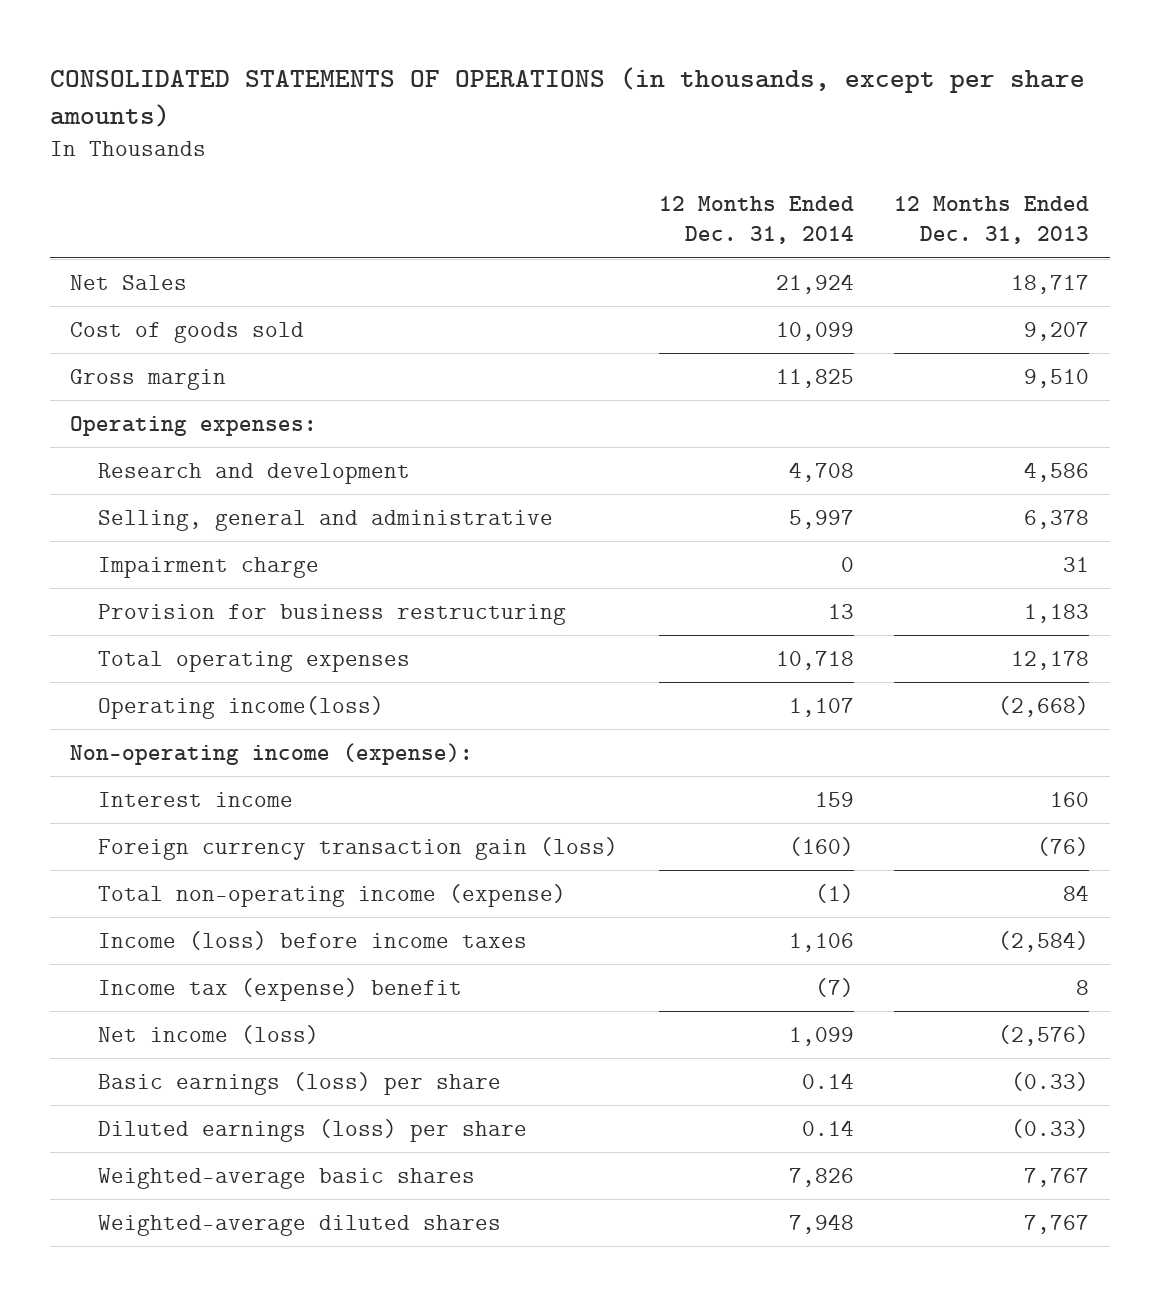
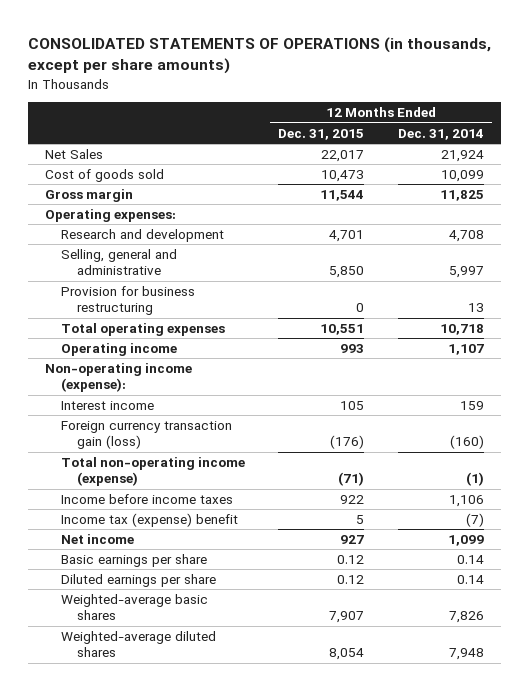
- | 12 Months Ended Dec. 31, 2014 | 12 Months Ended Dec. 31, 2013
+ | 12 Months Ended Dec. 31, 2015 | 12 Months Ended Dec. 31, 2014
- Impairment charge | 0 | 31
- Operating income(loss) | 1,107 | (2,668)
+ Operating income | 993 | 1,107
- Income (loss) before income taxes | 1,106 | (2,584)
+ Income before income taxes | 922 | 1,106
- Net income (loss) | 1,099 | (2,576)
- Basic earnings (loss) per share | 0.14 | (0.33)
- Diluted earnings (loss) per share | 0.14 | (0.33)
+ Net income | 927 | 1,099
+ Basic earnings per share | 0.12 | 0.14
+ Diluted earnings per share | 0.12 | 0.14

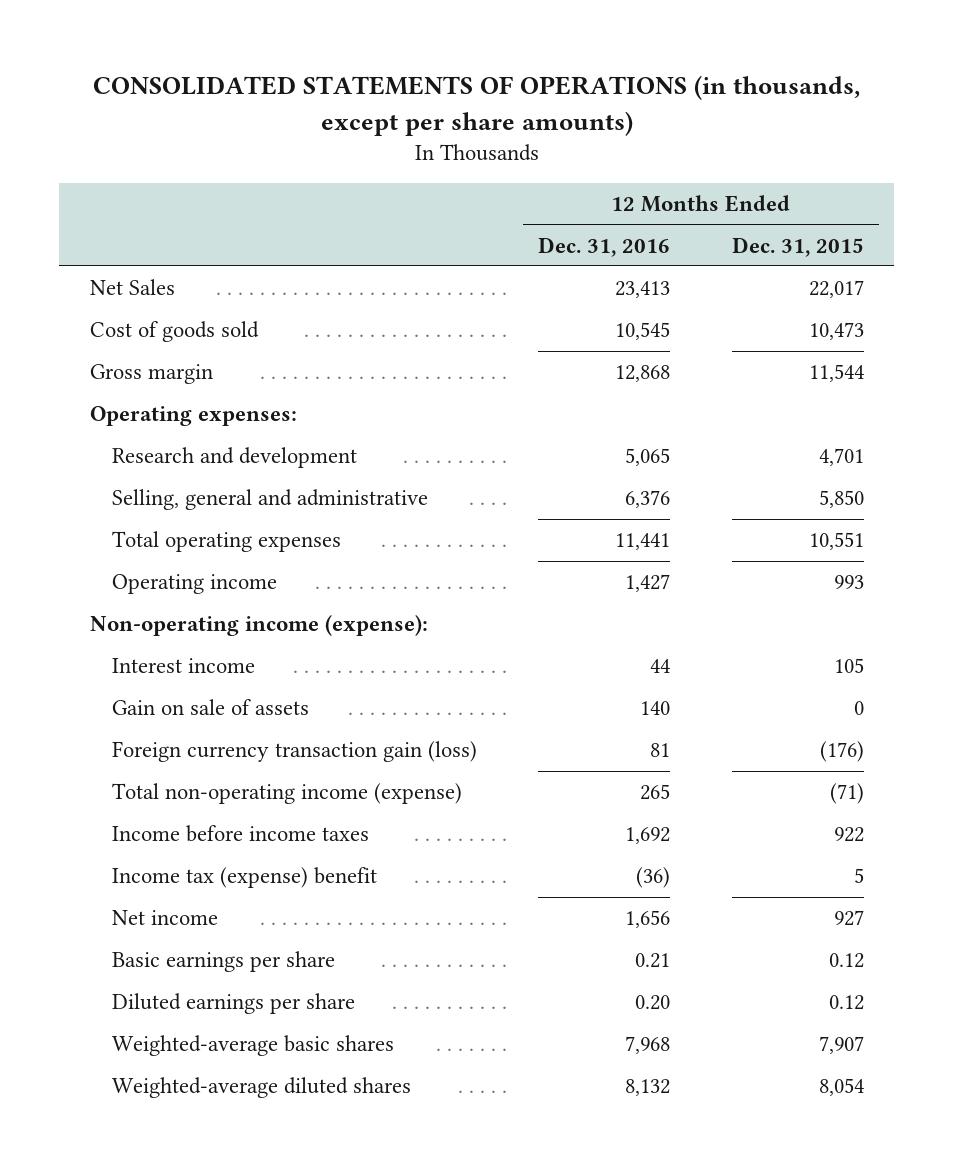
- | 12 Months Ended Dec. 31, 2015 | 12 Months Ended Dec. 31, 2014
+ | 12 Months Ended Dec. 31, 2016 | 12 Months Ended Dec. 31, 2015
- Provision for business restructuring | 0 | 13
+ Gain on sale of assets | 140 | 0

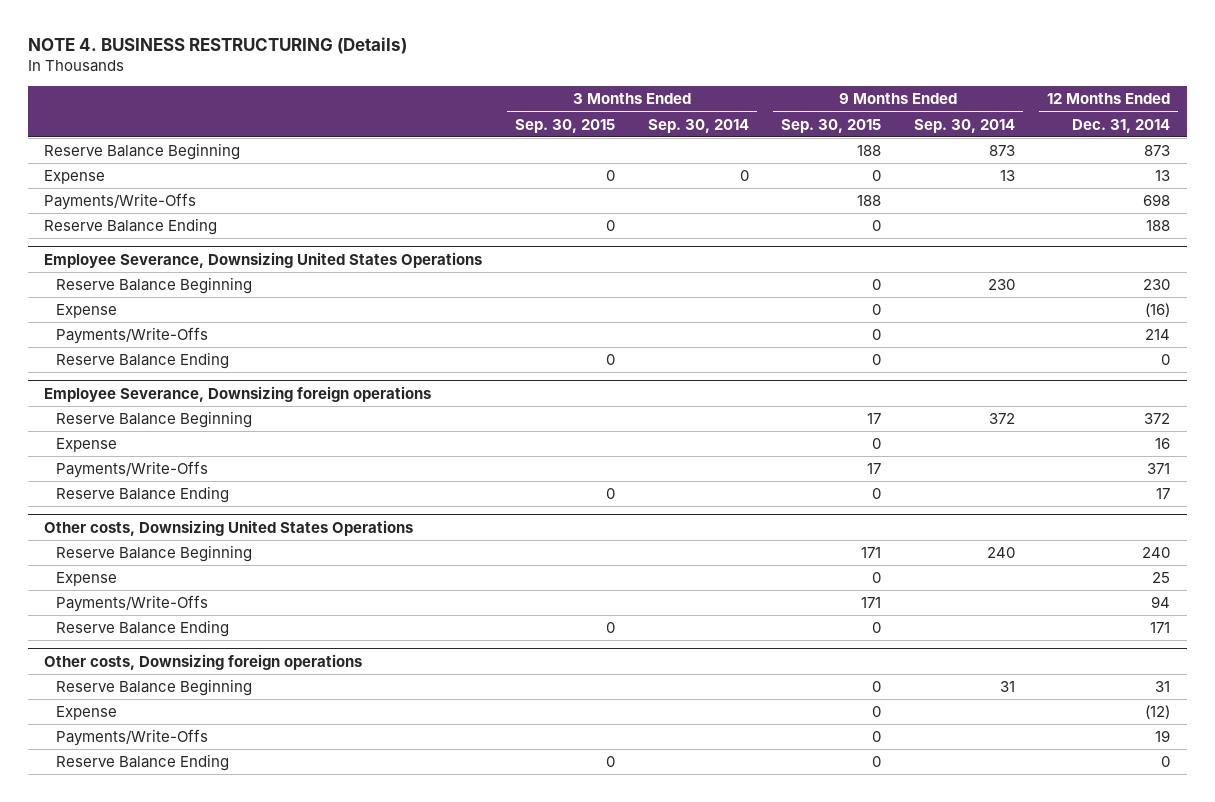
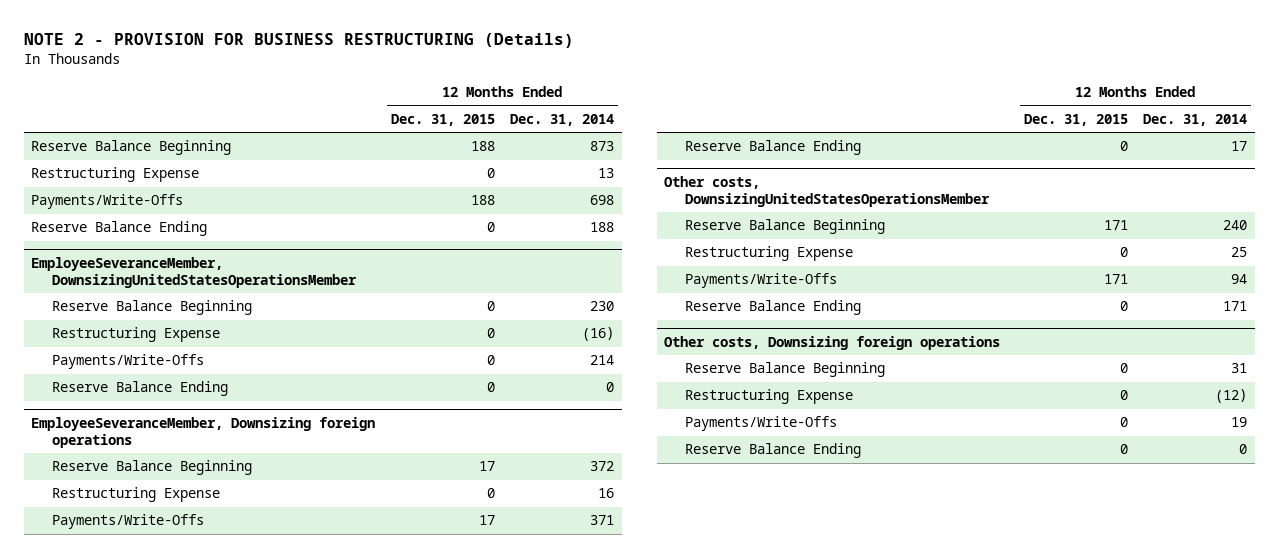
- NOTE 4. BUSINESS RESTRUCTURING (Details)
+ NOTE 2 - PROVISION FOR BUSINESS RESTRUCTURING (Details)
- | 3 Months Ended Sep. 30, 2015 | 3 Months Ended Sep. 30, 2014 | 9 Months Ended Sep. 30, 2015 | 9 Months Ended Sep. 30, 2014 | 12 Months Ended Dec. 31, 2014
+ | 12 Months Ended Dec. 31, 2015 | 12 Months Ended Dec. 31, 2014
- Expense | 0 | 0 | 0 | 13 | 13
+ Restructuring Expense | 0 | 13
- Employee Severance, Downsizing United States Operations
+ EmployeeSeveranceMember, DownsizingUnitedStatesOperationsMember
- Expense | | | 0 | | (16)
+ Restructuring Expense | 0 | (16)
- Employee Severance, Downsizing foreign operations
+ EmployeeSeveranceMember, Downsizing foreign operations
- Expense | | | 0 | | 16
+ Restructuring Expense | 0 | 16
- Other costs, Downsizing United States Operations
+ Other costs, DownsizingUnitedStatesOperationsMember
- Expense | | | 0 | | 25
+ Restructuring Expense | 0 | 25
@ Other costs, Downsizing foreign operations
- Expense | | | 0 | | (12)
+ Restructuring Expense | 0 | (12)

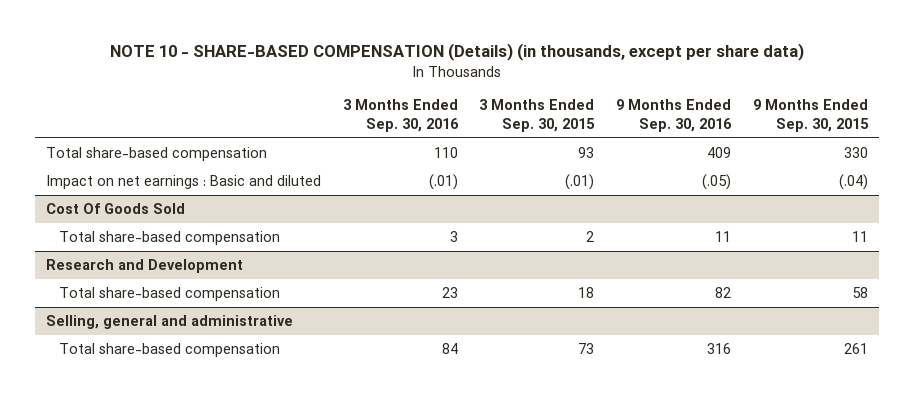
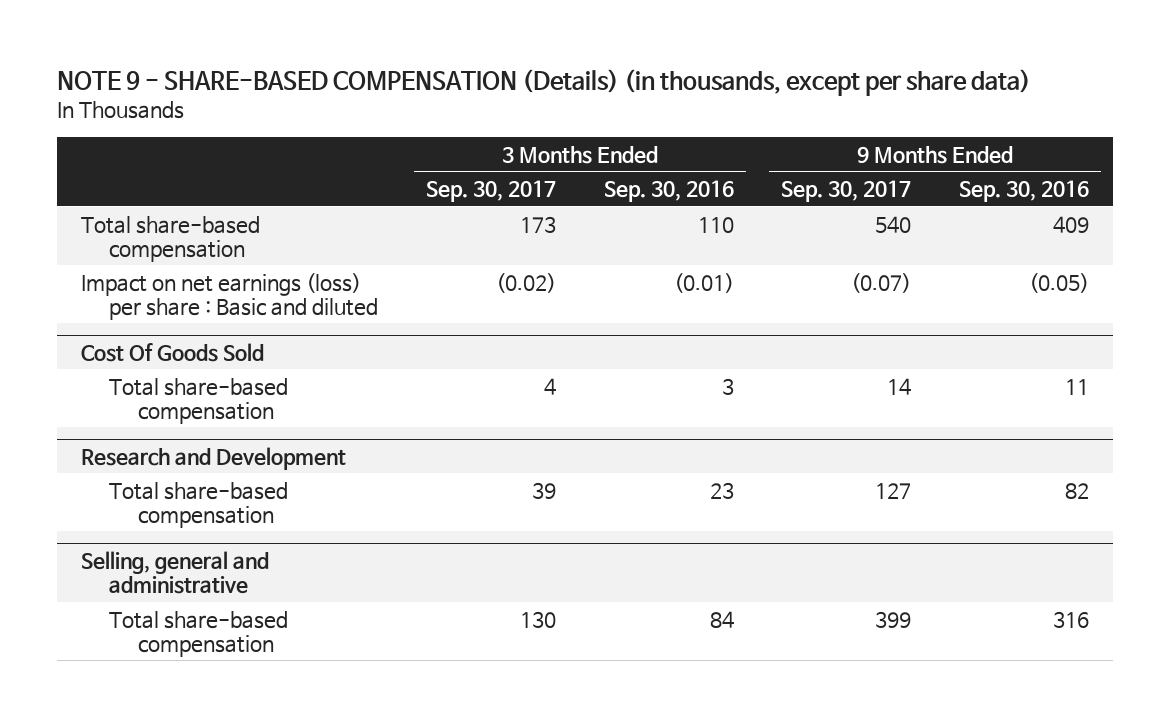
- NOTE 10 - SHARE-BASED COMPENSATION (Details) (in thousands, except per share data)
+ NOTE 9 - SHARE-BASED COMPENSATION (Details) (in thousands, except per share data)
- | 3 Months Ended Sep. 30, 2016 | 3 Months Ended Sep. 30, 2015 | 9 Months Ended Sep. 30, 2016 | 9 Months Ended Sep. 30, 2015
+ | 3 Months Ended Sep. 30, 2017 | 3 Months Ended Sep. 30, 2016 | 9 Months Ended Sep. 30, 2017 | 9 Months Ended Sep. 30, 2016
- Impact on net earnings : Basic and diluted | (.01) | (.01) | (.05) | (.04)
+ Impact on net earnings (loss) per share : Basic and diluted | (0.02) | (0.01) | (0.07) | (0.05)

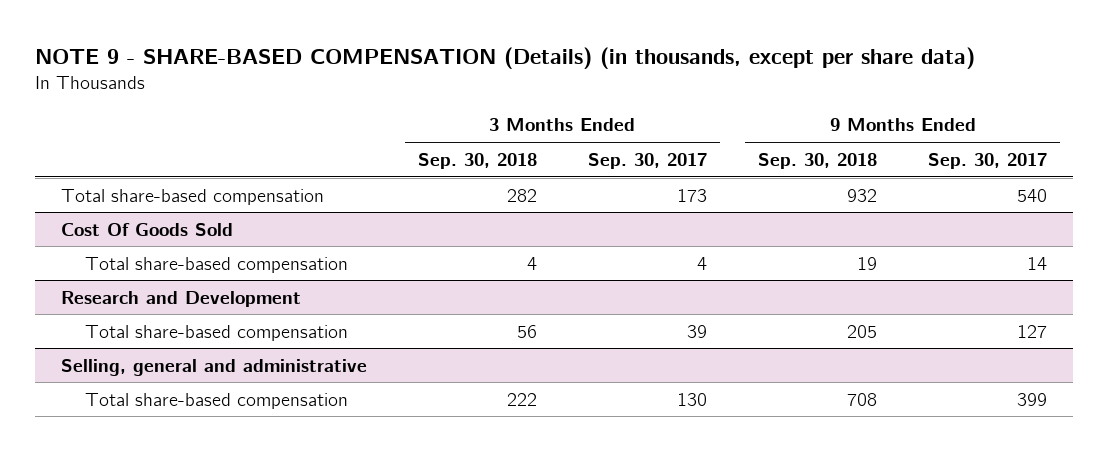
- | 3 Months Ended Sep. 30, 2017 | 3 Months Ended Sep. 30, 2016 | 9 Months Ended Sep. 30, 2017 | 9 Months Ended Sep. 30, 2016
+ | 3 Months Ended Sep. 30, 2018 | 3 Months Ended Sep. 30, 2017 | 9 Months Ended Sep. 30, 2018 | 9 Months Ended Sep. 30, 2017
- Impact on net earnings (loss) per share : Basic and diluted | (0.02) | (0.01) | (0.07) | (0.05)

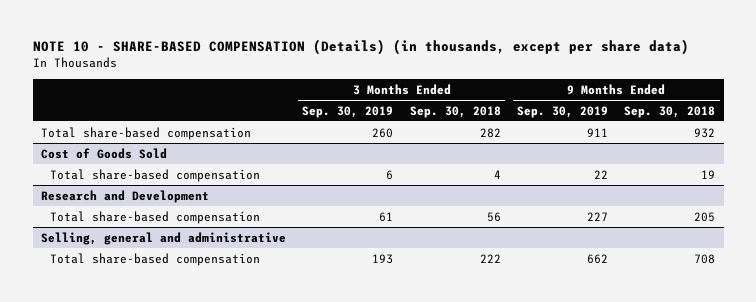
- NOTE 9 - SHARE-BASED COMPENSATION (Details) (in thousands, except per share data)
+ NOTE 10 - SHARE-BASED COMPENSATION (Details) (in thousands, except per share data)
- | 3 Months Ended Sep. 30, 2018 | 3 Months Ended Sep. 30, 2017 | 9 Months Ended Sep. 30, 2018 | 9 Months Ended Sep. 30, 2017
+ | 3 Months Ended Sep. 30, 2019 | 3 Months Ended Sep. 30, 2018 | 9 Months Ended Sep. 30, 2019 | 9 Months Ended Sep. 30, 2018
- Cost Of Goods Sold
+ Cost of Goods Sold

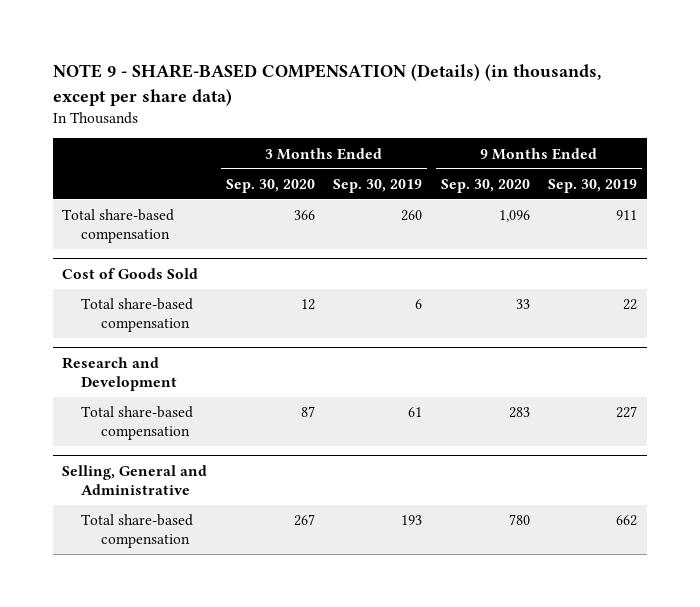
- NOTE 10 - SHARE-BASED COMPENSATION (Details) (in thousands, except per share data)
+ NOTE 9 - SHARE-BASED COMPENSATION (Details) (in thousands, except per share data)
- | 3 Months Ended Sep. 30, 2019 | 3 Months Ended Sep. 30, 2018 | 9 Months Ended Sep. 30, 2019 | 9 Months Ended Sep. 30, 2018
+ | 3 Months Ended Sep. 30, 2020 | 3 Months Ended Sep. 30, 2019 | 9 Months Ended Sep. 30, 2020 | 9 Months Ended Sep. 30, 2019
- Selling, general and administrative
+ Selling, General and Administrative

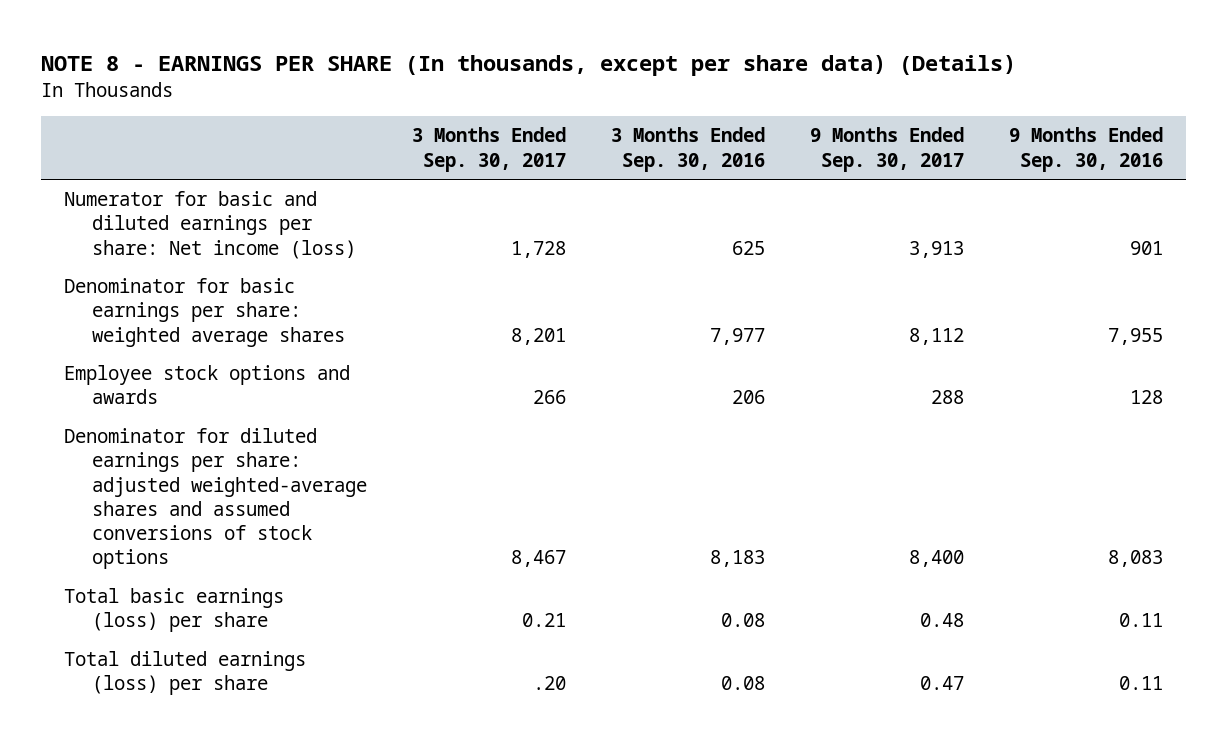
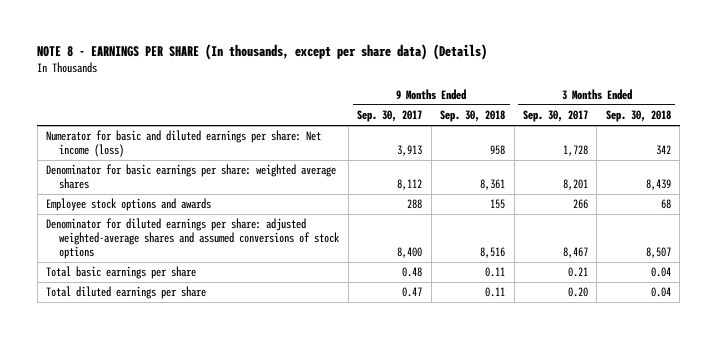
- | 3 Months Ended Sep. 30, 2017 | 3 Months Ended Sep. 30, 2016 | 9 Months Ended Sep. 30, 2017 | 9 Months Ended Sep. 30, 2016
+ | 9 Months Ended Sep. 30, 2017 | 9 Months Ended Sep. 30, 2018 | 3 Months Ended Sep. 30, 2017 | 3 Months Ended Sep. 30, 2018
- Total basic earnings (loss) per share | 0.21 | 0.08 | 0.48 | 0.11
- Total diluted earnings (loss) per share | .20 | 0.08 | 0.47 | 0.11
+ Total basic earnings per share | 0.48 | 0.11 | 0.21 | 0.04
+ Total diluted earnings per share | 0.47 | 0.11 | 0.20 | 0.04

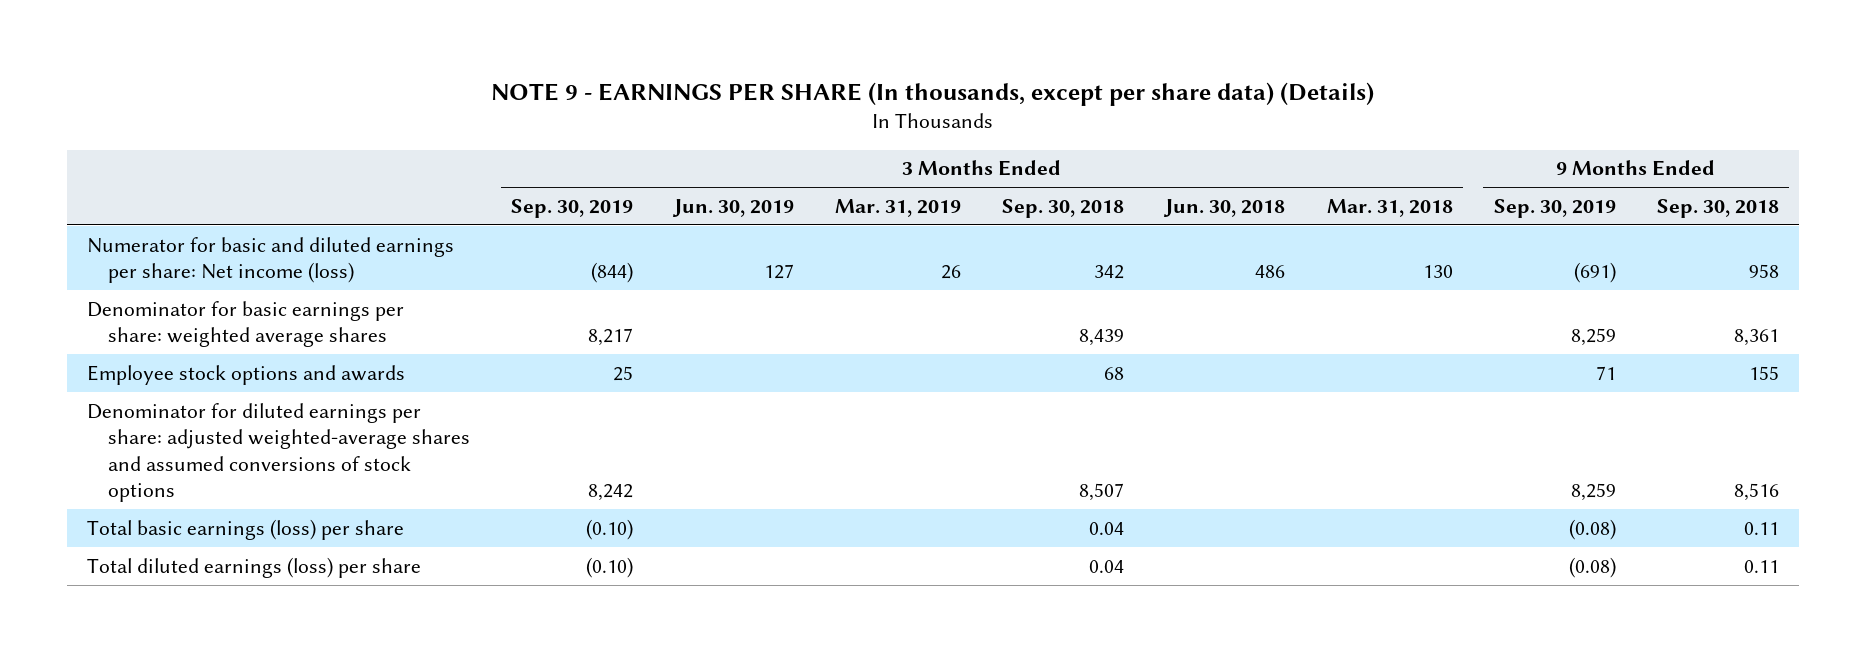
- NOTE 8 - EARNINGS PER SHARE (In thousands, except per share data) (Details)
+ NOTE 9 - EARNINGS PER SHARE (In thousands, except per share data) (Details)
- | 9 Months Ended Sep. 30, 2017 | 9 Months Ended Sep. 30, 2018 | 3 Months Ended Sep. 30, 2017 | 3 Months Ended Sep. 30, 2018
+ | 3 Months Ended Sep. 30, 2019 | 3 Months Ended Jun. 30, 2019 | 3 Months Ended Mar. 31, 2019 | 3 Months Ended Sep. 30, 2018 | 3 Months Ended Jun. 30, 2018 | 3 Months Ended Mar. 31, 2018 | 9 Months Ended Sep. 30, 2019 | 9 Months Ended Sep. 30, 2018
- Total basic earnings per share | 0.48 | 0.11 | 0.21 | 0.04
- Total diluted earnings per share | 0.47 | 0.11 | 0.20 | 0.04
+ Total basic earnings (loss) per share | (0.10) | | | 0.04 | | | (0.08) | 0.11
+ Total diluted earnings (loss) per share | (0.10) | | | 0.04 | | | (0.08) | 0.11

